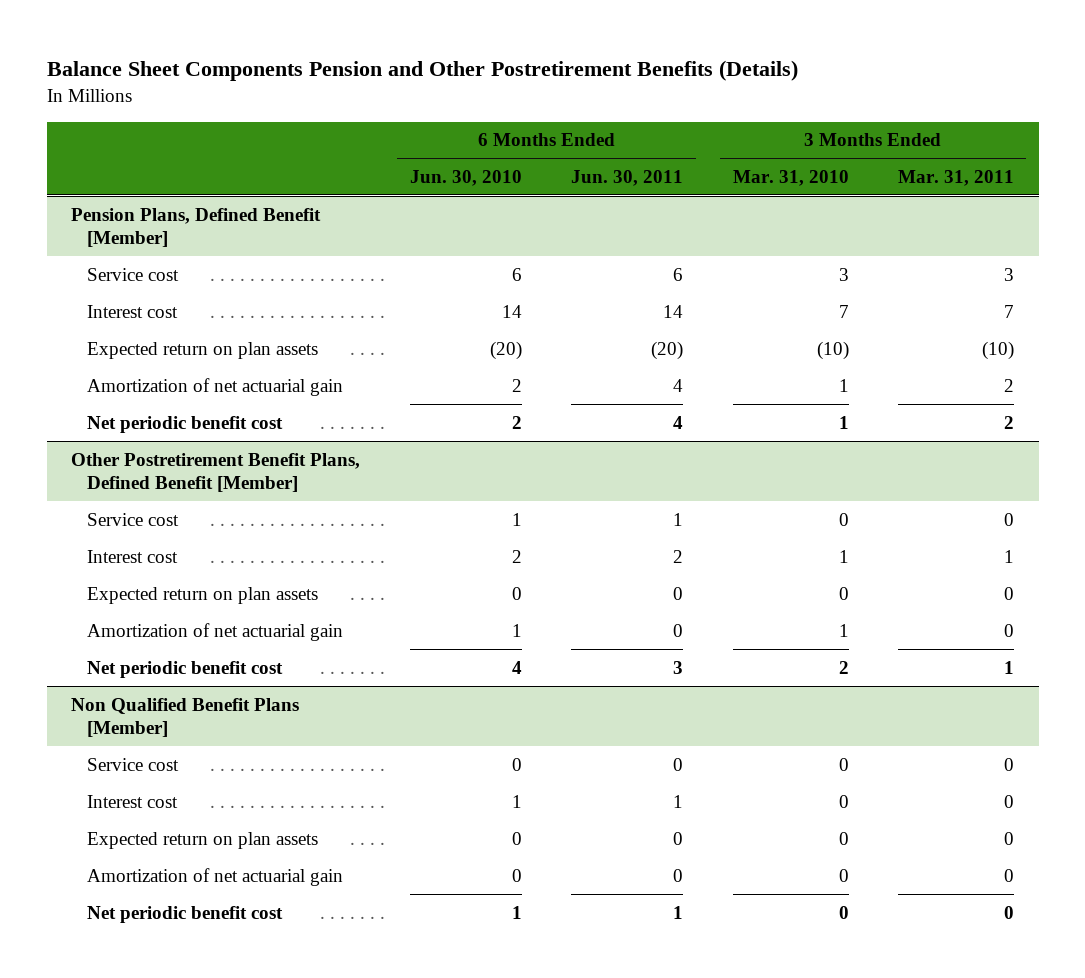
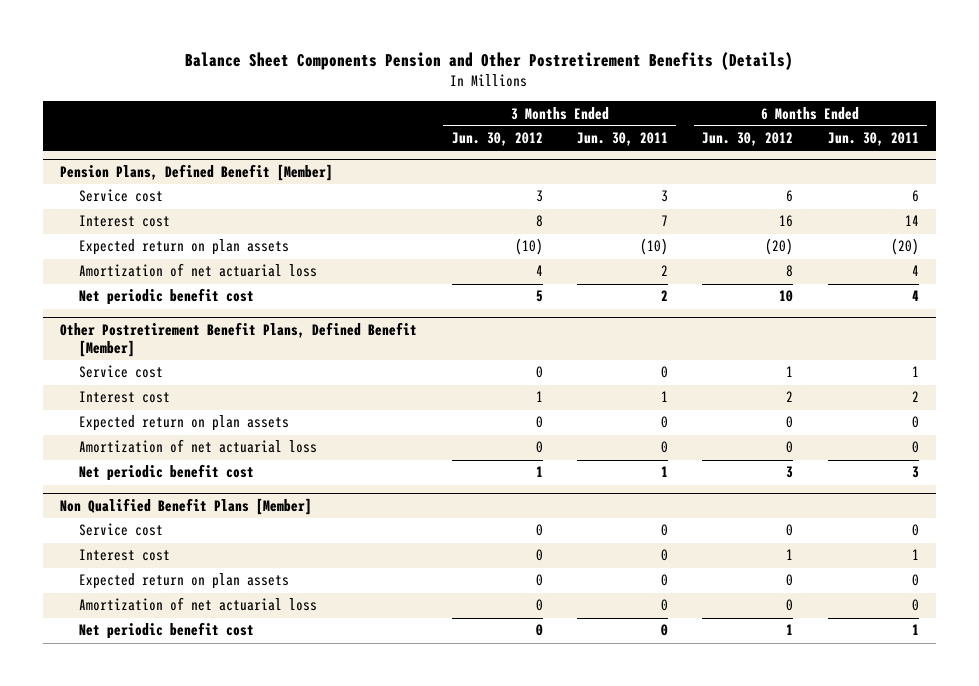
- | 6 Months Ended Jun. 30, 2010 | 6 Months Ended Jun. 30, 2011 | 3 Months Ended Mar. 31, 2010 | 3 Months Ended Mar. 31, 2011
+ | 3 Months Ended Jun. 30, 2012 | 3 Months Ended Jun. 30, 2011 | 6 Months Ended Jun. 30, 2012 | 6 Months Ended Jun. 30, 2011
@ Pension Plans, Defined Benefit [Member]
- Amortization of net actuarial gain | 2 | 4 | 1 | 2
+ Amortization of net actuarial loss | 4 | 2 | 8 | 4
@ Other Postretirement Benefit Plans, Defined Benefit [Member]
- Amortization of net actuarial gain | 1 | 0 | 1 | 0
+ Amortization of net actuarial loss | 0 | 0 | 0 | 0
@ Non Qualified Benefit Plans [Member]
- Amortization of net actuarial gain | 0 | 0 | 0 | 0
+ Amortization of net actuarial loss | 0 | 0 | 0 | 0

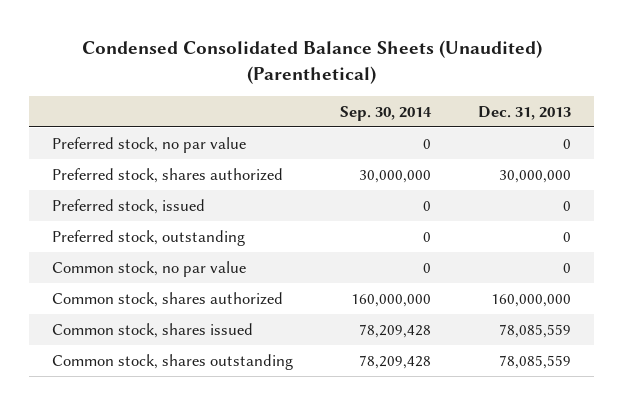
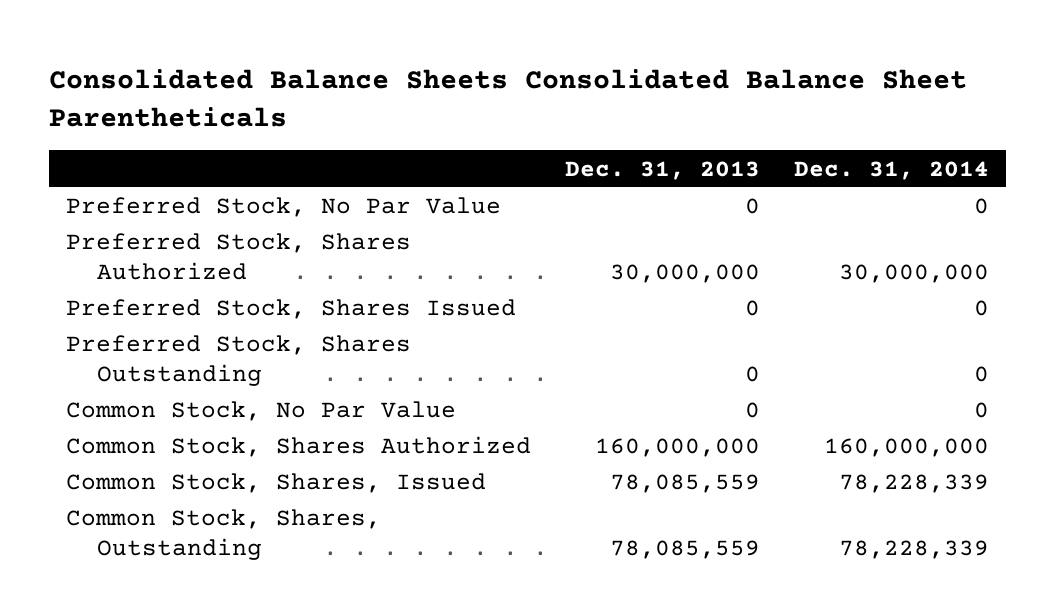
- Condensed Consolidated Balance Sheets (Unaudited) (Parenthetical)
+ Consolidated Balance Sheets Consolidated Balance Sheet Parentheticals
- | Sep. 30, 2014 | Dec. 31, 2013
+ | Dec. 31, 2013 | Dec. 31, 2014
- Preferred stock, no par value | 0 | 0
- Preferred stock, shares authorized | 30,000,000 | 30,000,000
- Preferred stock, issued | 0 | 0
- Preferred stock, outstanding | 0 | 0
- Common stock, no par value | 0 | 0
- Common stock, shares authorized | 160,000,000 | 160,000,000
- Common stock, shares issued | 78,209,428 | 78,085,559
- Common stock, shares outstanding | 78,209,428 | 78,085,559
+ Preferred Stock, No Par Value | 0 | 0
+ Preferred Stock, Shares Authorized | 30,000,000 | 30,000,000
+ Preferred Stock, Shares Issued | 0 | 0
+ Preferred Stock, Shares Outstanding | 0 | 0
+ Common Stock, No Par Value | 0 | 0
+ Common Stock, Shares Authorized | 160,000,000 | 160,000,000
+ Common Stock, Shares, Issued | 78,085,559 | 78,228,339
+ Common Stock, Shares, Outstanding | 78,085,559 | 78,228,339

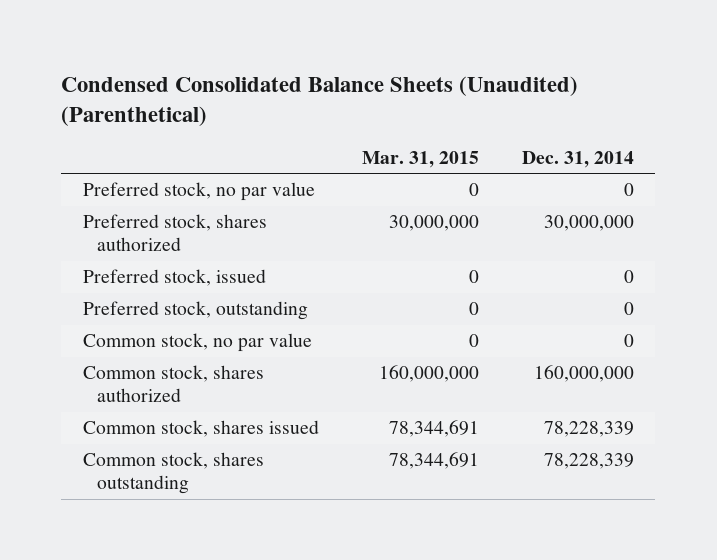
- Consolidated Balance Sheets Consolidated Balance Sheet Parentheticals
+ Condensed Consolidated Balance Sheets (Unaudited) (Parenthetical)
- | Dec. 31, 2013 | Dec. 31, 2014
+ | Mar. 31, 2015 | Dec. 31, 2014
- Preferred Stock, No Par Value | 0 | 0
- Preferred Stock, Shares Authorized | 30,000,000 | 30,000,000
- Preferred Stock, Shares Issued | 0 | 0
- Preferred Stock, Shares Outstanding | 0 | 0
- Common Stock, No Par Value | 0 | 0
- Common Stock, Shares Authorized | 160,000,000 | 160,000,000
- Common Stock, Shares, Issued | 78,085,559 | 78,228,339
- Common Stock, Shares, Outstanding | 78,085,559 | 78,228,339
+ Preferred stock, no par value | 0 | 0
+ Preferred stock, shares authorized | 30,000,000 | 30,000,000
+ Preferred stock, issued | 0 | 0
+ Preferred stock, outstanding | 0 | 0
+ Common stock, no par value | 0 | 0
+ Common stock, shares authorized | 160,000,000 | 160,000,000
+ Common stock, shares issued | 78,344,691 | 78,228,339
+ Common stock, shares outstanding | 78,344,691 | 78,228,339

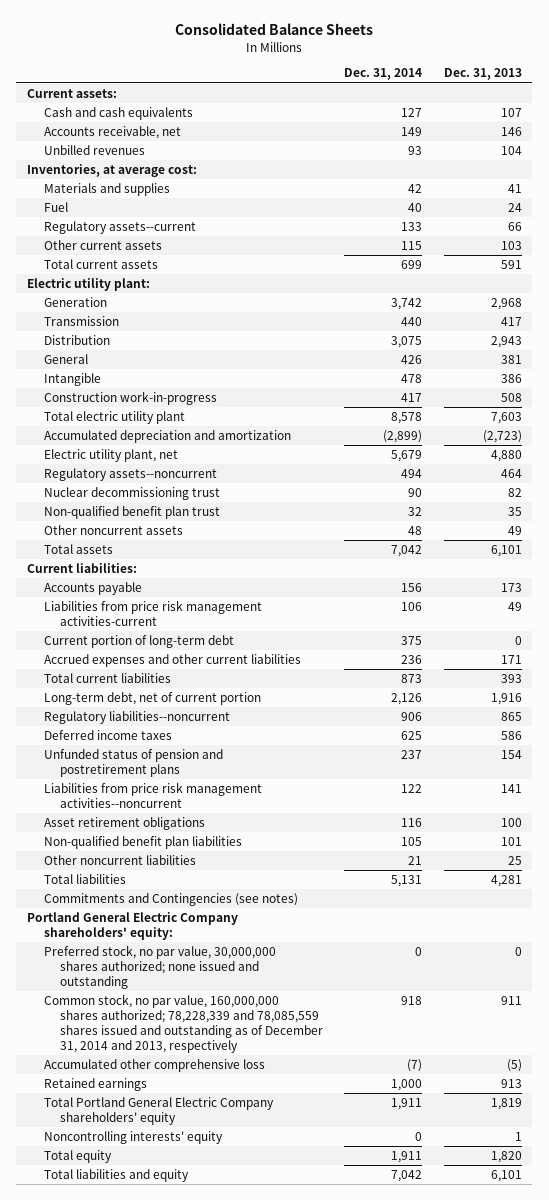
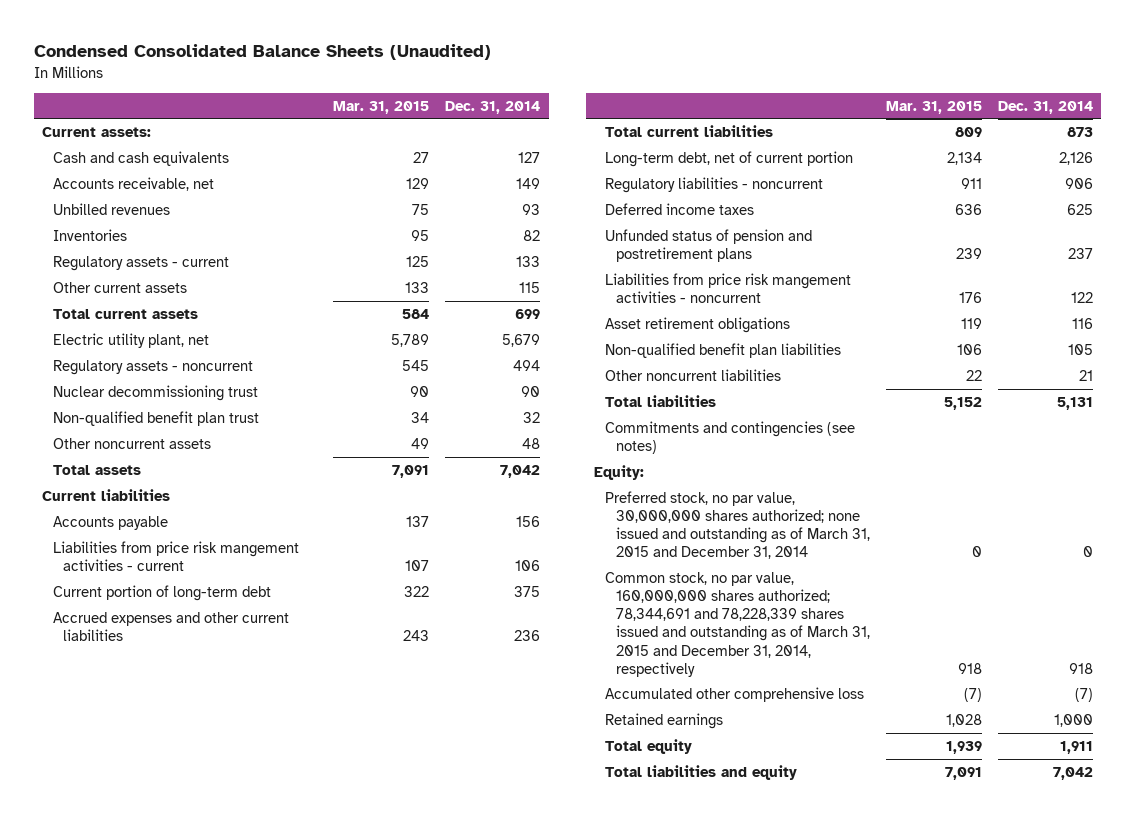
- Consolidated Balance Sheets
+ Condensed Consolidated Balance Sheets (Unaudited)
- | Dec. 31, 2014 | Dec. 31, 2013
+ | Mar. 31, 2015 | Dec. 31, 2014
- Inventories, at average cost:
- Materials and supplies | 42 | 41
- Fuel | 40 | 24
- Regulatory assets--current | 133 | 66
+ Inventories | 95 | 82
+ Regulatory assets - current | 125 | 133
- Electric utility plant:
- Generation | 3,742 | 2,968
- Transmission | 440 | 417
- Distribution | 3,075 | 2,943
- General | 426 | 381
- Intangible | 478 | 386
- Construction work-in-progress | 417 | 508
- Total electric utility plant | 8,578 | 7,603
- Accumulated depreciation and amortization | (2,899) | (2,723)
- Regulatory assets--noncurrent | 494 | 464
+ Regulatory assets - noncurrent | 545 | 494
- Current liabilities:
+ Current liabilities
- Liabilities from price risk management activities-current | 106 | 49
+ Liabilities from price risk mangement activities - current | 107 | 106
- Regulatory liabilities--noncurrent | 906 | 865
+ Regulatory liabilities - noncurrent | 911 | 906
- Liabilities from price risk management activities--noncurrent | 122 | 141
+ Liabilities from price risk mangement activities - noncurrent | 176 | 122
- Commitments and Contingencies (see notes)
- Portland General Electric Company shareholders' equity:
- Preferred stock, no par value, 30,000,000 shares authorized; none issued and outstanding | 0 | 0
- Common stock, no par value, 160,000,000 shares authorized; 78,228,339 and 78,085,559 shares issued and outstanding as of December 31, 2014 and 2013, respectively | 918 | 911
+ Commitments and contingencies (see notes)
+ Equity:
+ Preferred stock, no par value, 30,000,000 shares authorized; none issued and outstanding as of March 31, 2015 and December 31, 2014 | 0 | 0
+ Common stock, no par value, 160,000,000 shares authorized; 78,344,691 and 78,228,339 shares issued and outstanding as of March 31, 2015 and December 31, 2014, respectively | 918 | 918
- Total Portland General Electric Company shareholders' equity | 1,911 | 1,819
- Noncontrolling interests' equity | 0 | 1

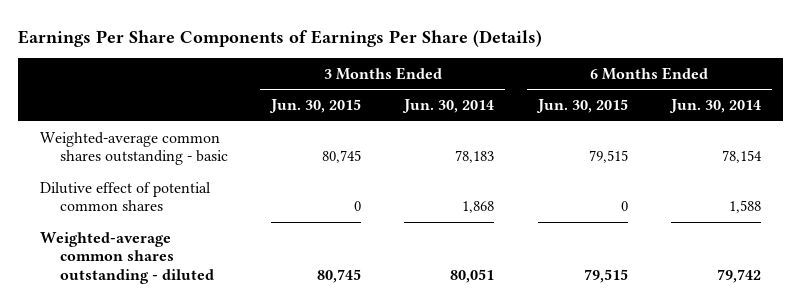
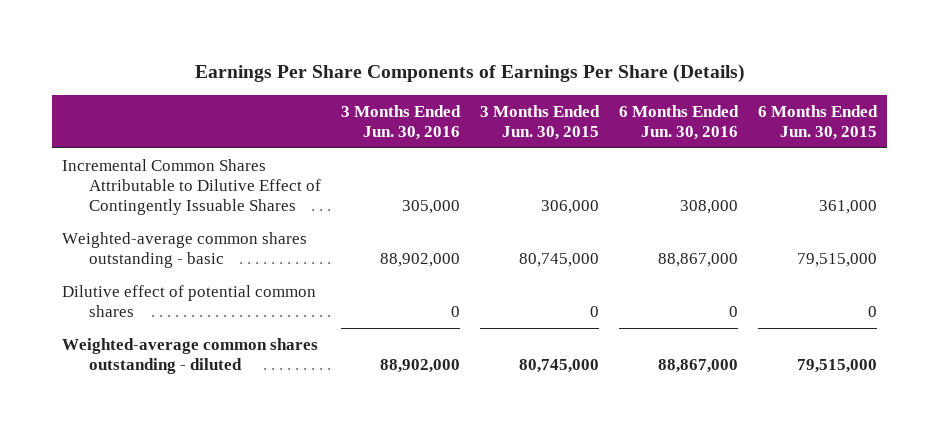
- | 3 Months Ended Jun. 30, 2015 | 3 Months Ended Jun. 30, 2014 | 6 Months Ended Jun. 30, 2015 | 6 Months Ended Jun. 30, 2014
+ | 3 Months Ended Jun. 30, 2016 | 3 Months Ended Jun. 30, 2015 | 6 Months Ended Jun. 30, 2016 | 6 Months Ended Jun. 30, 2015
- Weighted-average common shares outstanding - basic | 80,745 | 78,183 | 79,515 | 78,154
+ Incremental Common Shares Attributable to Dilutive Effect of Contingently Issuable Shares | 305,000 | 306,000 | 308,000 | 361,000
+ Weighted-average common shares outstanding - basic | 88,902,000 | 80,745,000 | 88,867,000 | 79,515,000
- Weighted-average common shares outstanding - diluted | 80,745 | 80,051 | 79,515 | 79,742
+ Weighted-average common shares outstanding - diluted | 88,902,000 | 80,745,000 | 88,867,000 | 79,515,000

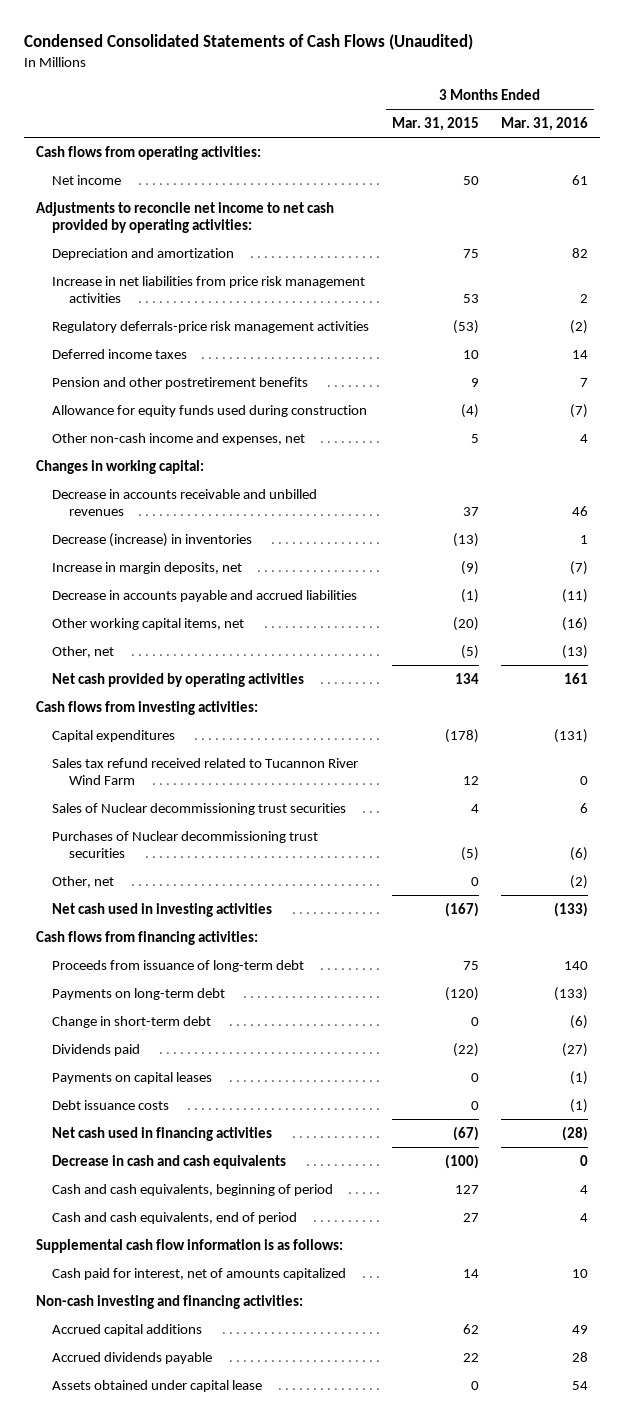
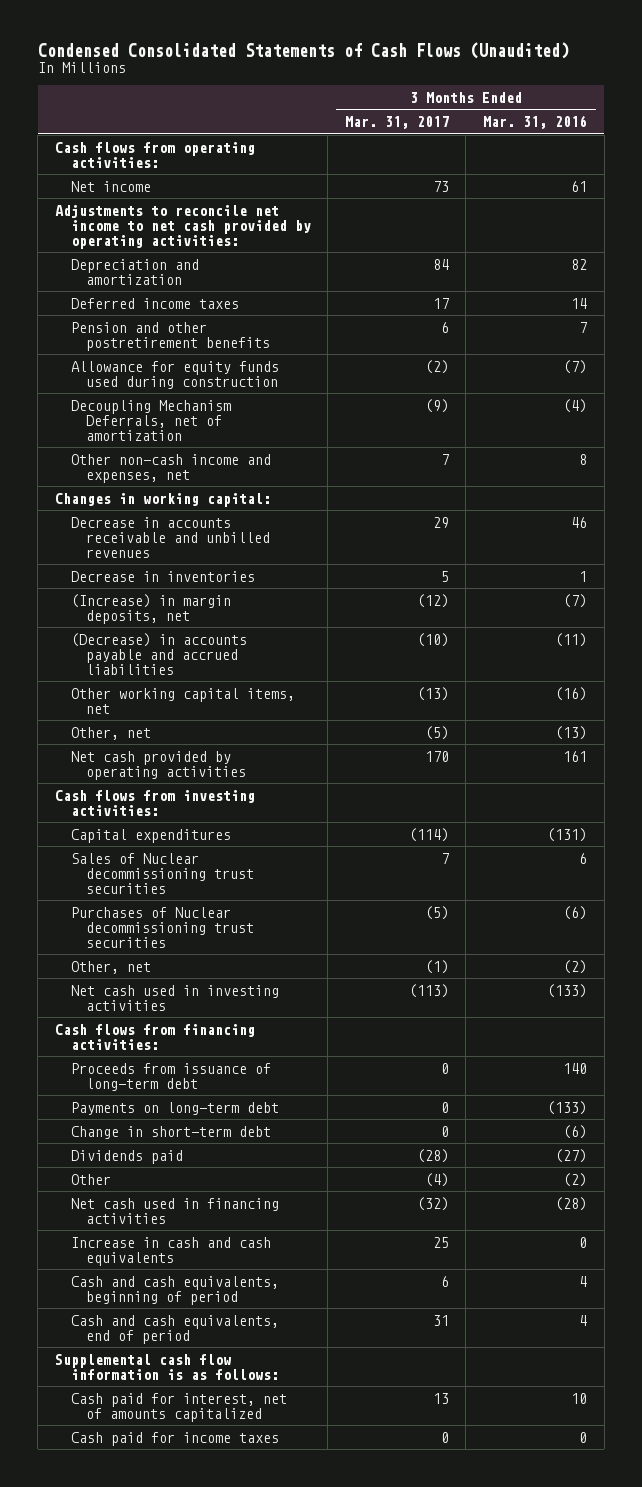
- | 3 Months Ended Mar. 31, 2015 | 3 Months Ended Mar. 31, 2016
+ | 3 Months Ended Mar. 31, 2017 | 3 Months Ended Mar. 31, 2016
- Increase in net liabilities from price risk management activities | 53 | 2
- Regulatory deferrals-price risk management activities | (53) | (2)
- Other non-cash income and expenses, net | 5 | 4
+ Decoupling Mechanism Deferrals, net of amortization | (9) | (4)
+ Other non-cash income and expenses, net | 7 | 8
- Decrease (increase) in inventories | (13) | 1
- Increase in margin deposits, net | (9) | (7)
- Decrease in accounts payable and accrued liabilities | (1) | (11)
+ Decrease in inventories | 5 | 1
+ (Increase) in margin deposits, net | (12) | (7)
+ (Decrease) in accounts payable and accrued liabilities | (10) | (11)
- Sales tax refund received related to Tucannon River Wind Farm | 12 | 0
- Payments on capital leases | 0 | (1)
- Debt issuance costs | 0 | (1)
+ Other | (4) | (2)
- Decrease in cash and cash equivalents | (100) | 0
+ Increase in cash and cash equivalents | 25 | 0
- Non-cash investing and financing activities:
- Accrued capital additions | 62 | 49
- Accrued dividends payable | 22 | 28
- Assets obtained under capital lease | 0 | 54
+ Cash paid for income taxes | 0 | 0

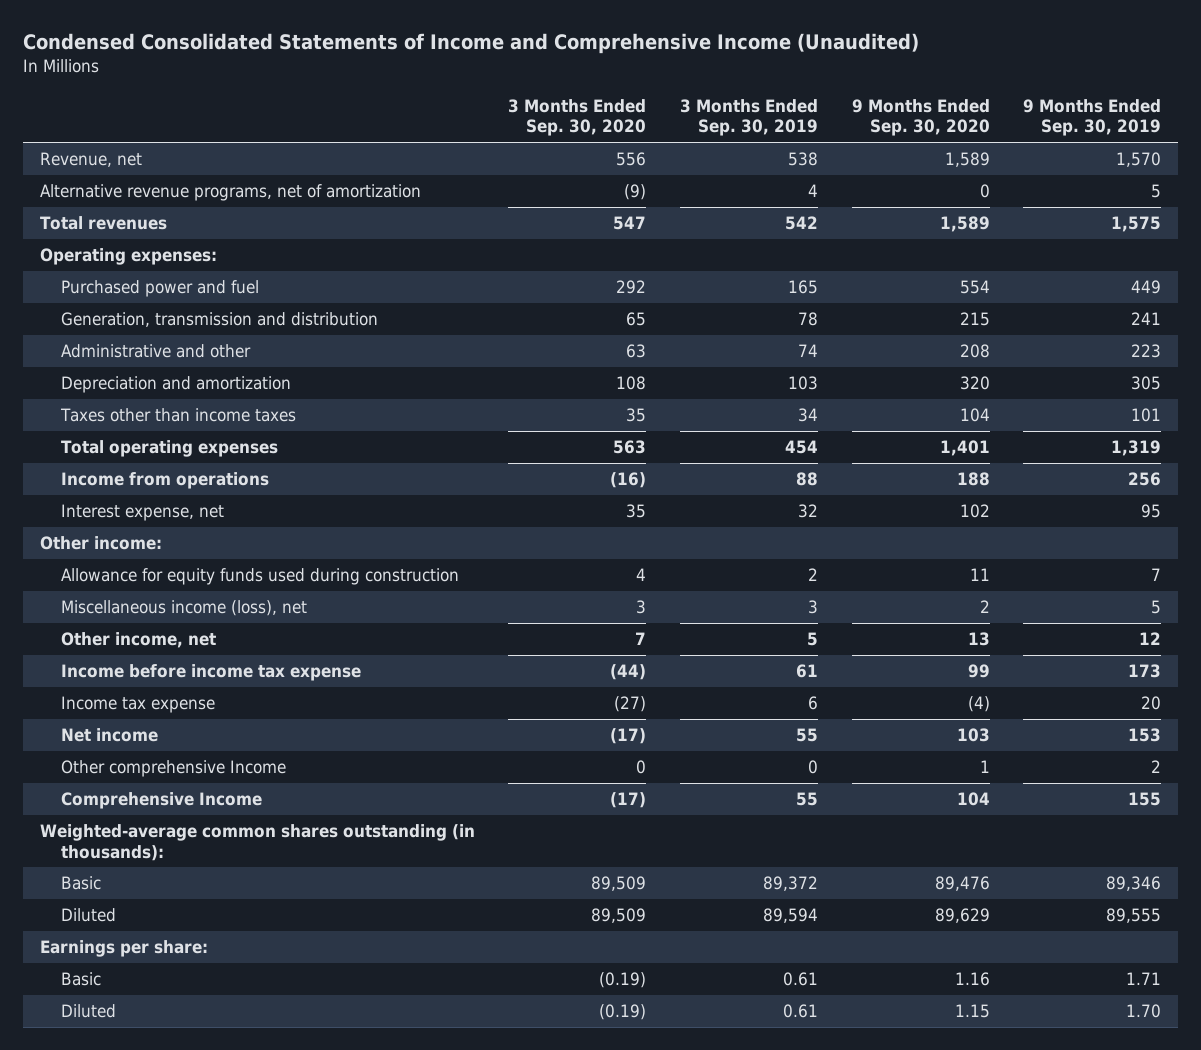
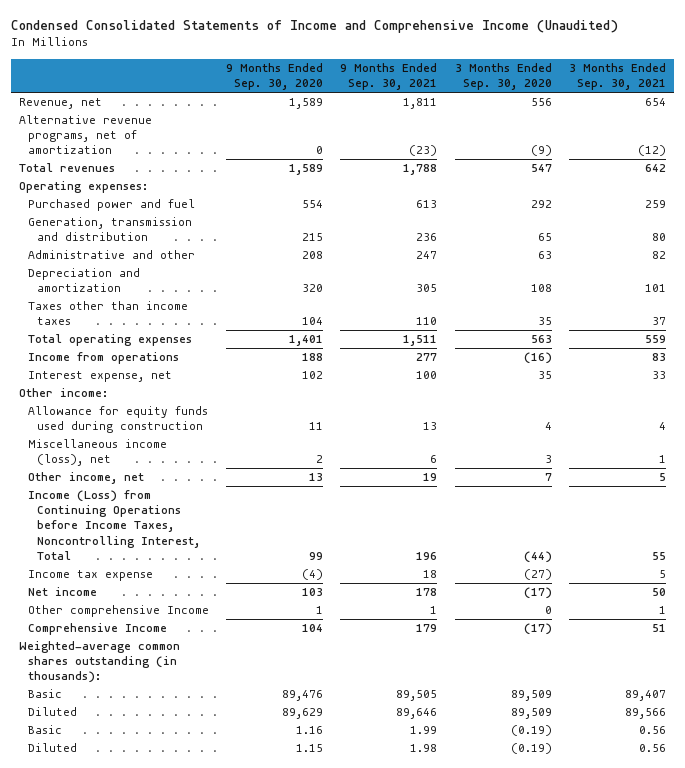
- | 3 Months Ended Sep. 30, 2020 | 3 Months Ended Sep. 30, 2019 | 9 Months Ended Sep. 30, 2020 | 9 Months Ended Sep. 30, 2019
+ | 9 Months Ended Sep. 30, 2020 | 9 Months Ended Sep. 30, 2021 | 3 Months Ended Sep. 30, 2020 | 3 Months Ended Sep. 30, 2021
- Income before income tax expense | (44) | 61 | 99 | 173
+ Income (Loss) from Continuing Operations before Income Taxes, Noncontrolling Interest, Total | 99 | 196 | (44) | 55
- Earnings per share:

